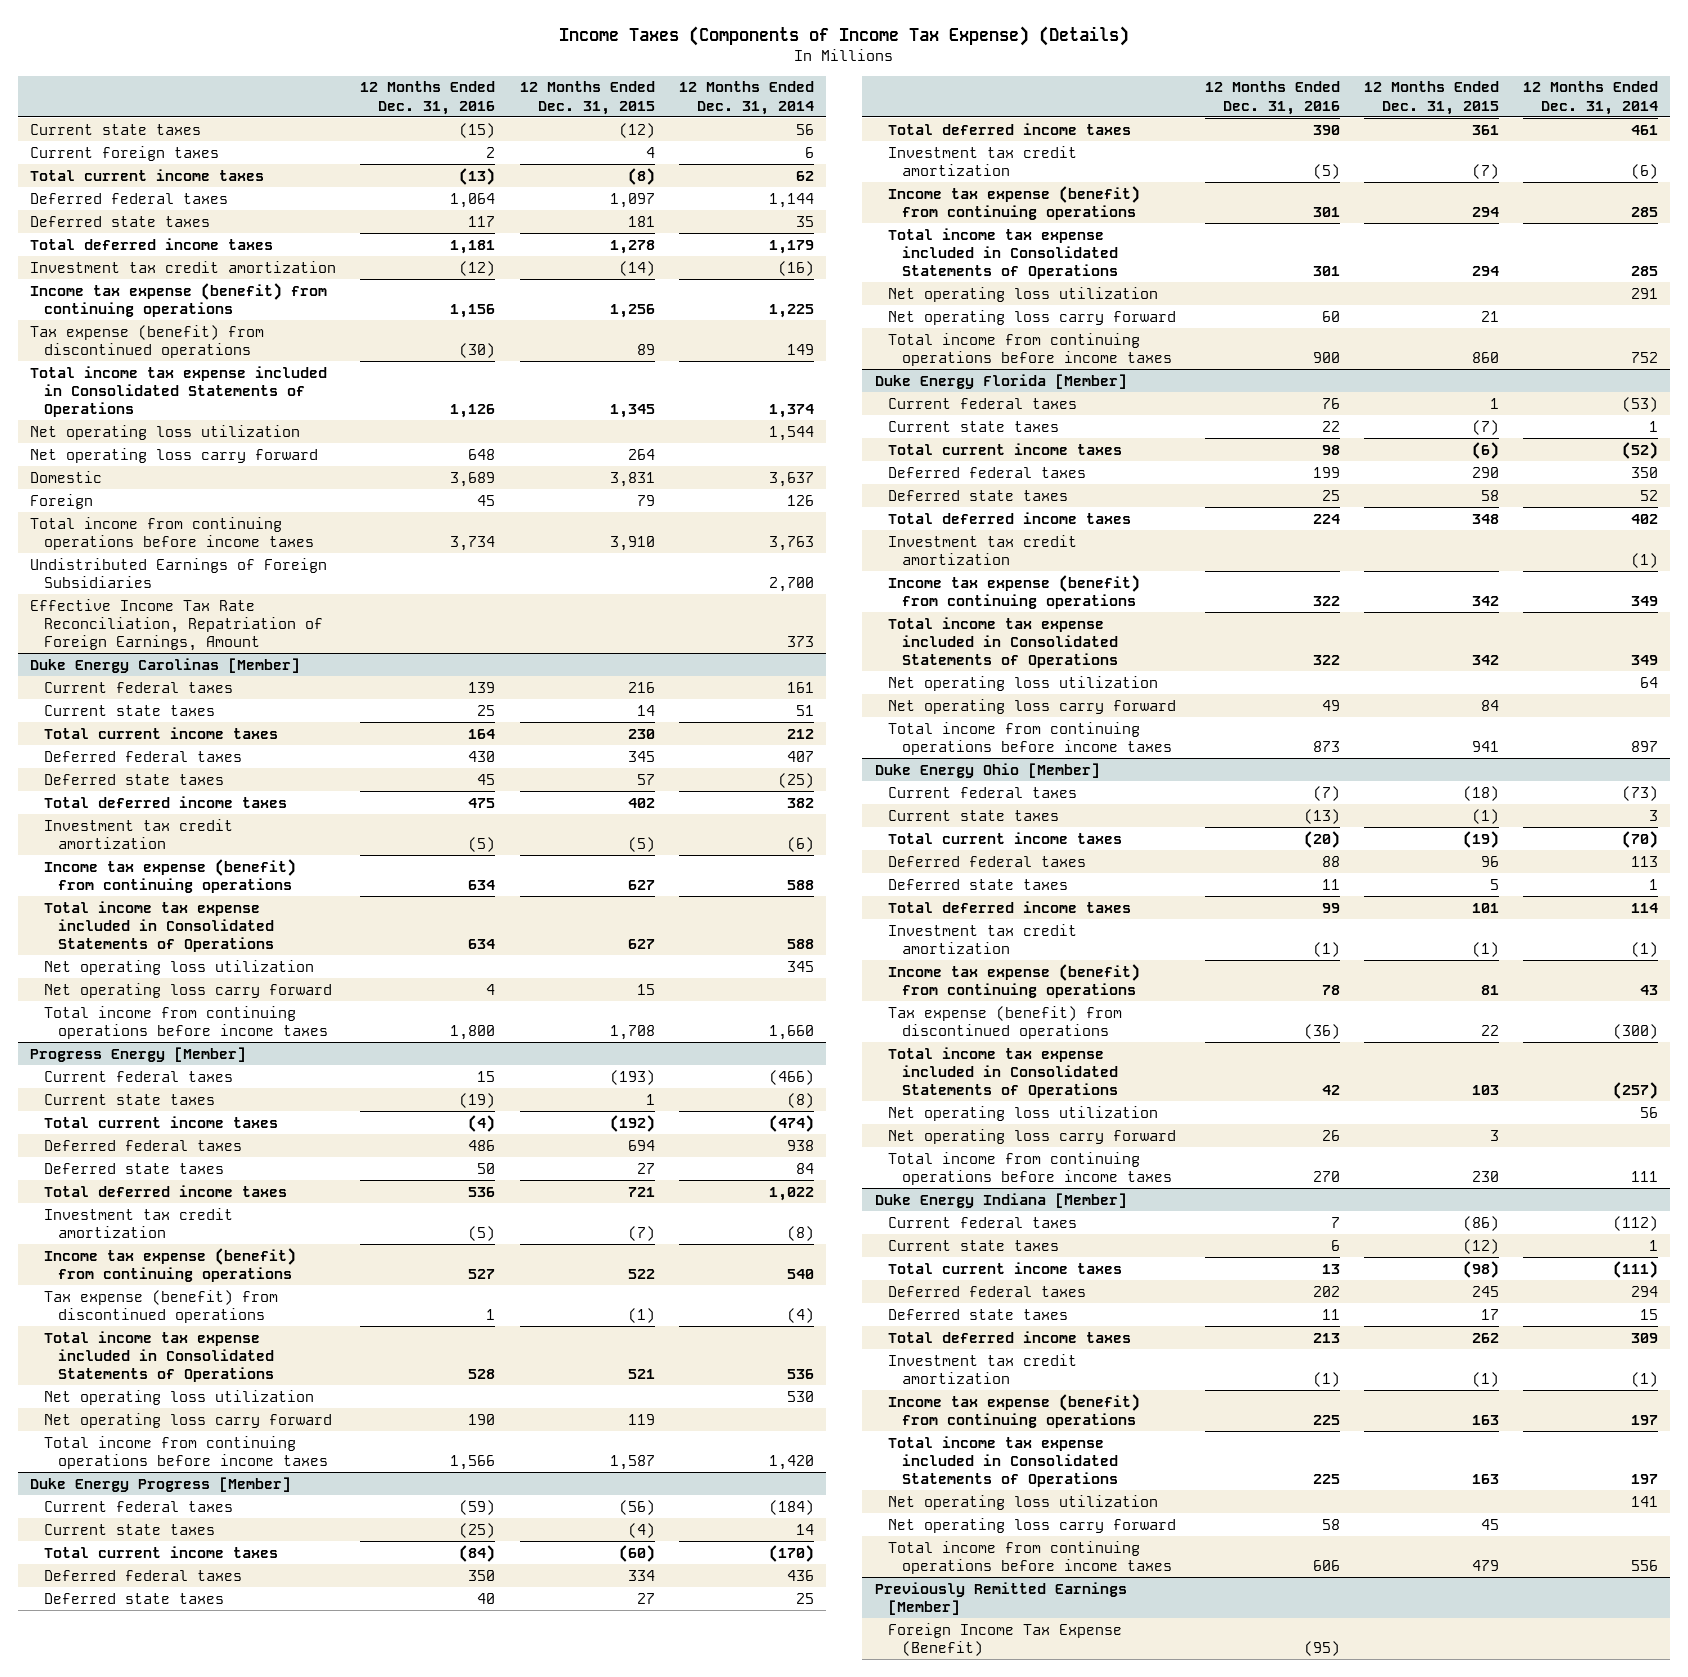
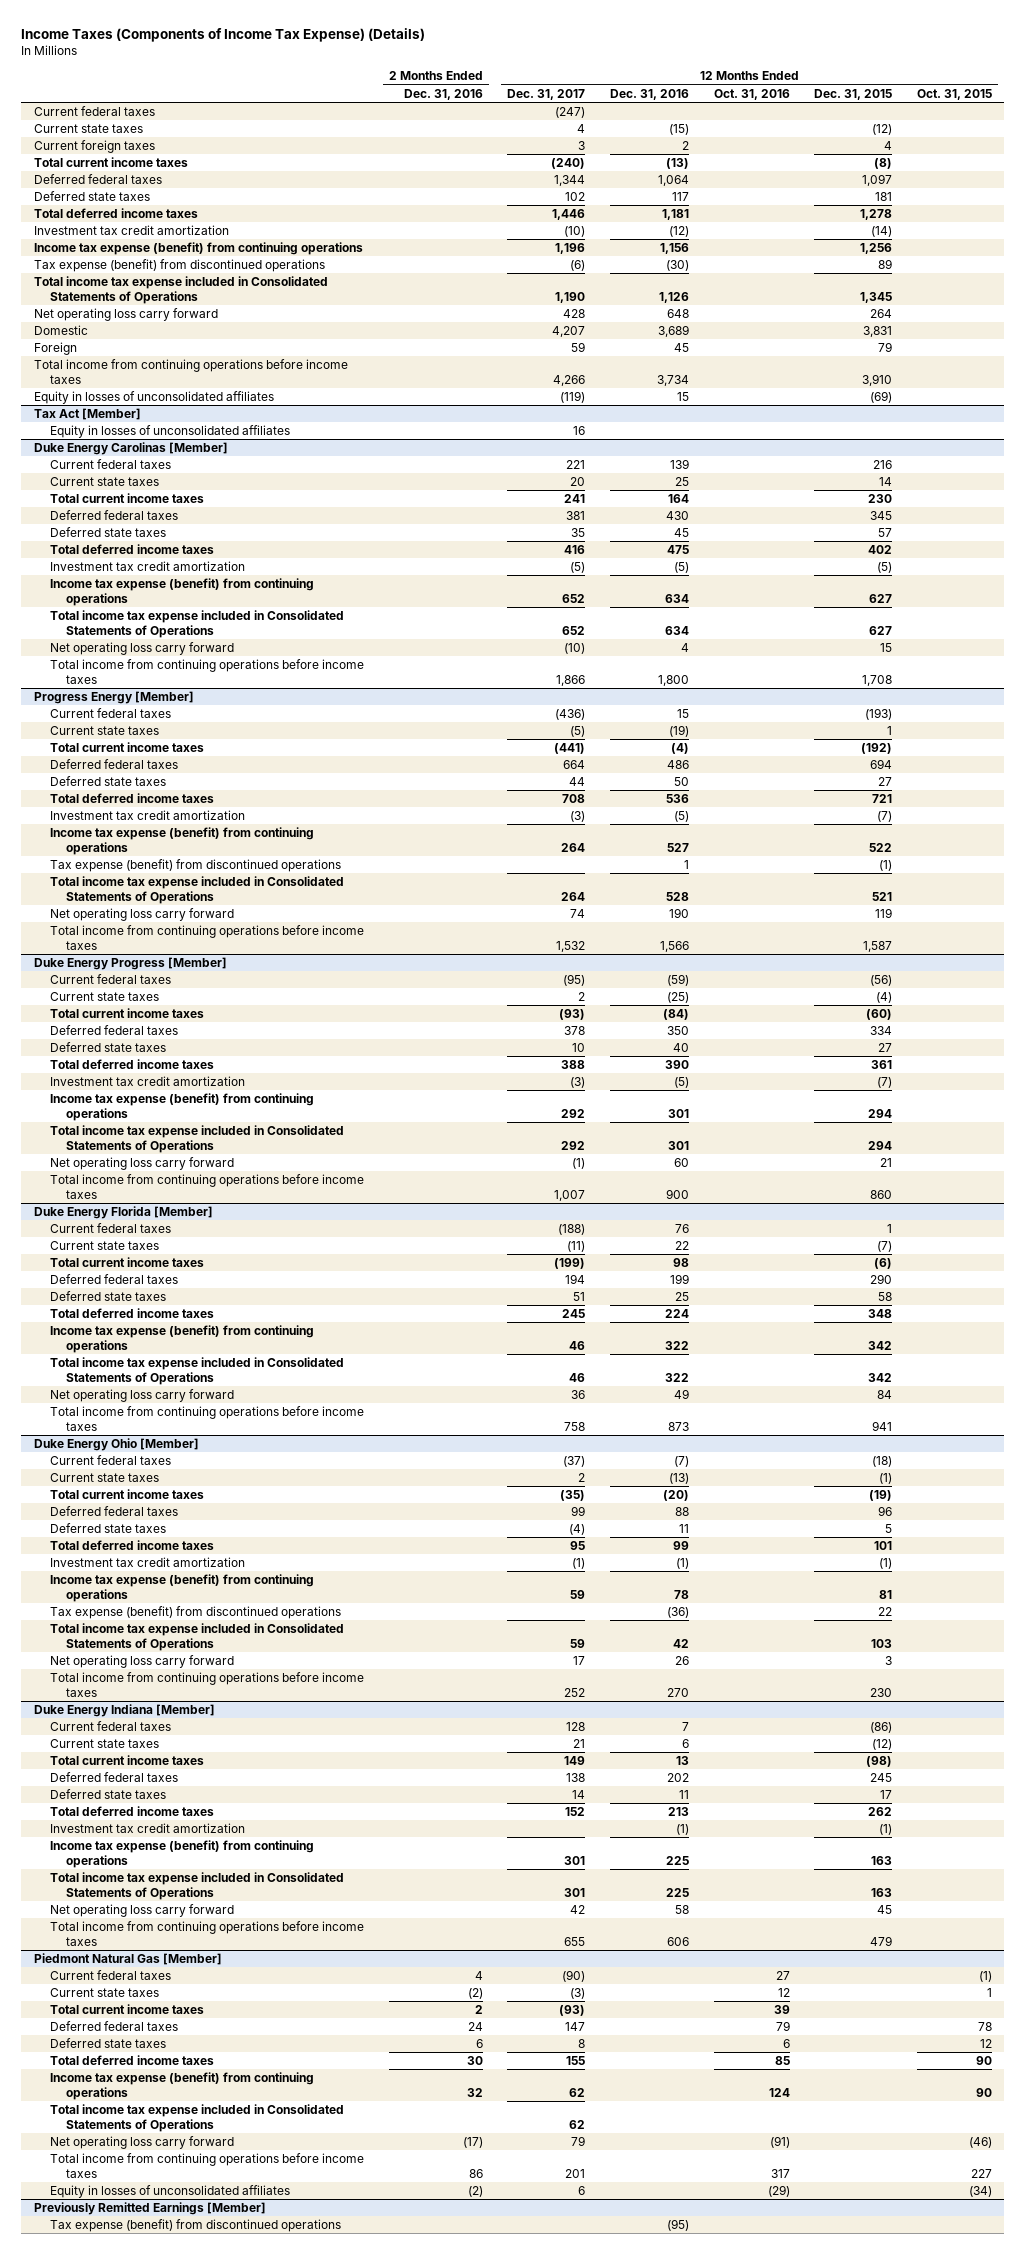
- | 12 Months Ended Dec. 31, 2016 | 12 Months Ended Dec. 31, 2015 | 12 Months Ended Dec. 31, 2014
+ | 2 Months Ended Dec. 31, 2016 | 12 Months Ended Dec. 31, 2017 | 12 Months Ended Dec. 31, 2016 | 12 Months Ended Oct. 31, 2016 | 12 Months Ended Dec. 31, 2015 | 12 Months Ended Oct. 31, 2015
+ Current federal taxes | | (247) | | | |
- Net operating loss utilization | | | 1,544
- Undistributed Earnings of Foreign Subsidiaries | | | 2,700
- Effective Income Tax Rate Reconciliation, Repatriation of Foreign Earnings, Amount | | | 373
+ Equity in losses of unconsolidated affiliates | | (119) | 15 | | (69) |
+ Tax Act [Member]
+ Equity in losses of unconsolidated affiliates | | 16 | | | |
@ Duke Energy Carolinas [Member]
- Net operating loss utilization | | | 345
@ Progress Energy [Member]
- Net operating loss utilization | | | 530
@ Duke Energy Progress [Member]
- Net operating loss utilization | | | 291
@ Duke Energy Florida [Member]
- Investment tax credit amortization | | | (1)
- Net operating loss utilization | | | 64
@ Duke Energy Ohio [Member]
- Net operating loss utilization | | | 56
@ Duke Energy Indiana [Member]
- Net operating loss utilization | | | 141
+ Piedmont Natural Gas [Member]
+ Current federal taxes | 4 | (90) | | 27 | | (1)
+ Current state taxes | (2) | (3) | | 12 | | 1
+ Total current income taxes | 2 | (93) | | 39 | |
+ Deferred federal taxes | 24 | 147 | | 79 | | 78
+ Deferred state taxes | 6 | 8 | | 6 | | 12
+ Total deferred income taxes | 30 | 155 | | 85 | | 90
+ Income tax expense (benefit) from continuing operations | 32 | 62 | | 124 | | 90
+ Total income tax expense included in Consolidated Statements of Operations | | 62 | | | |
+ Net operating loss carry forward | (17) | 79 | | (91) | | (46)
+ Total income from continuing operations before income taxes | 86 | 201 | | 317 | | 227
+ Equity in losses of unconsolidated affiliates | (2) | 6 | | (29) | | (34)
@ Previously Remitted Earnings [Member]
- Foreign Income Tax Expense (Benefit) | (95) | |
+ Tax expense (benefit) from discontinued operations | | | (95) | | |

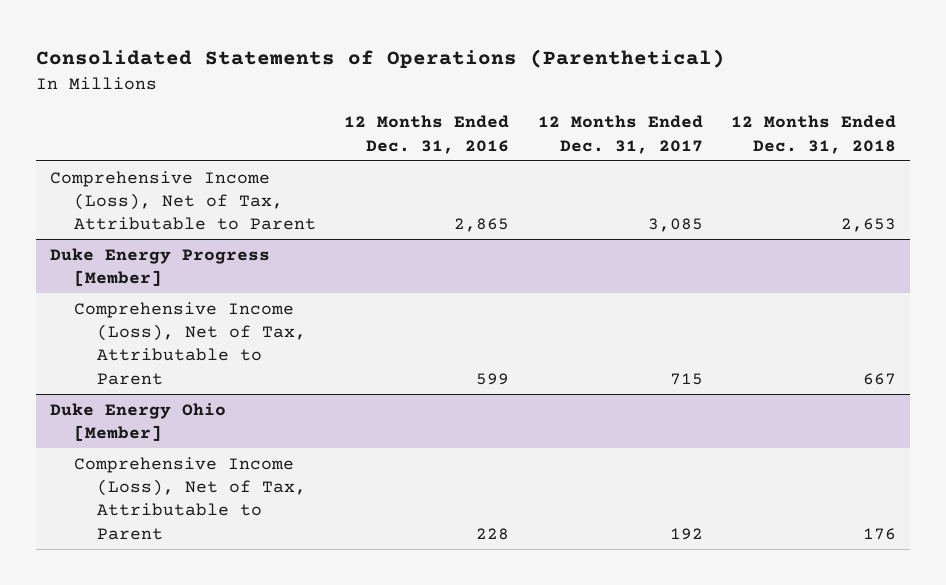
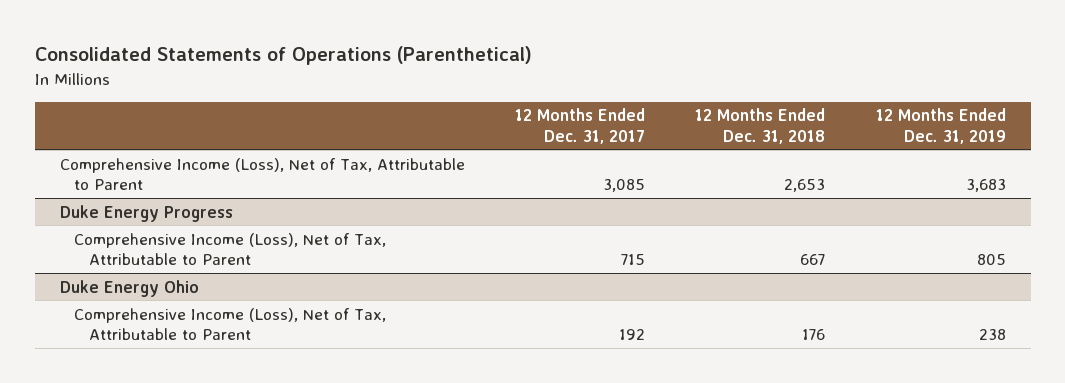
- | 12 Months Ended Dec. 31, 2016 | 12 Months Ended Dec. 31, 2017 | 12 Months Ended Dec. 31, 2018
+ | 12 Months Ended Dec. 31, 2017 | 12 Months Ended Dec. 31, 2018 | 12 Months Ended Dec. 31, 2019
- Duke Energy Progress [Member]
+ Duke Energy Progress
- Duke Energy Ohio [Member]
+ Duke Energy Ohio

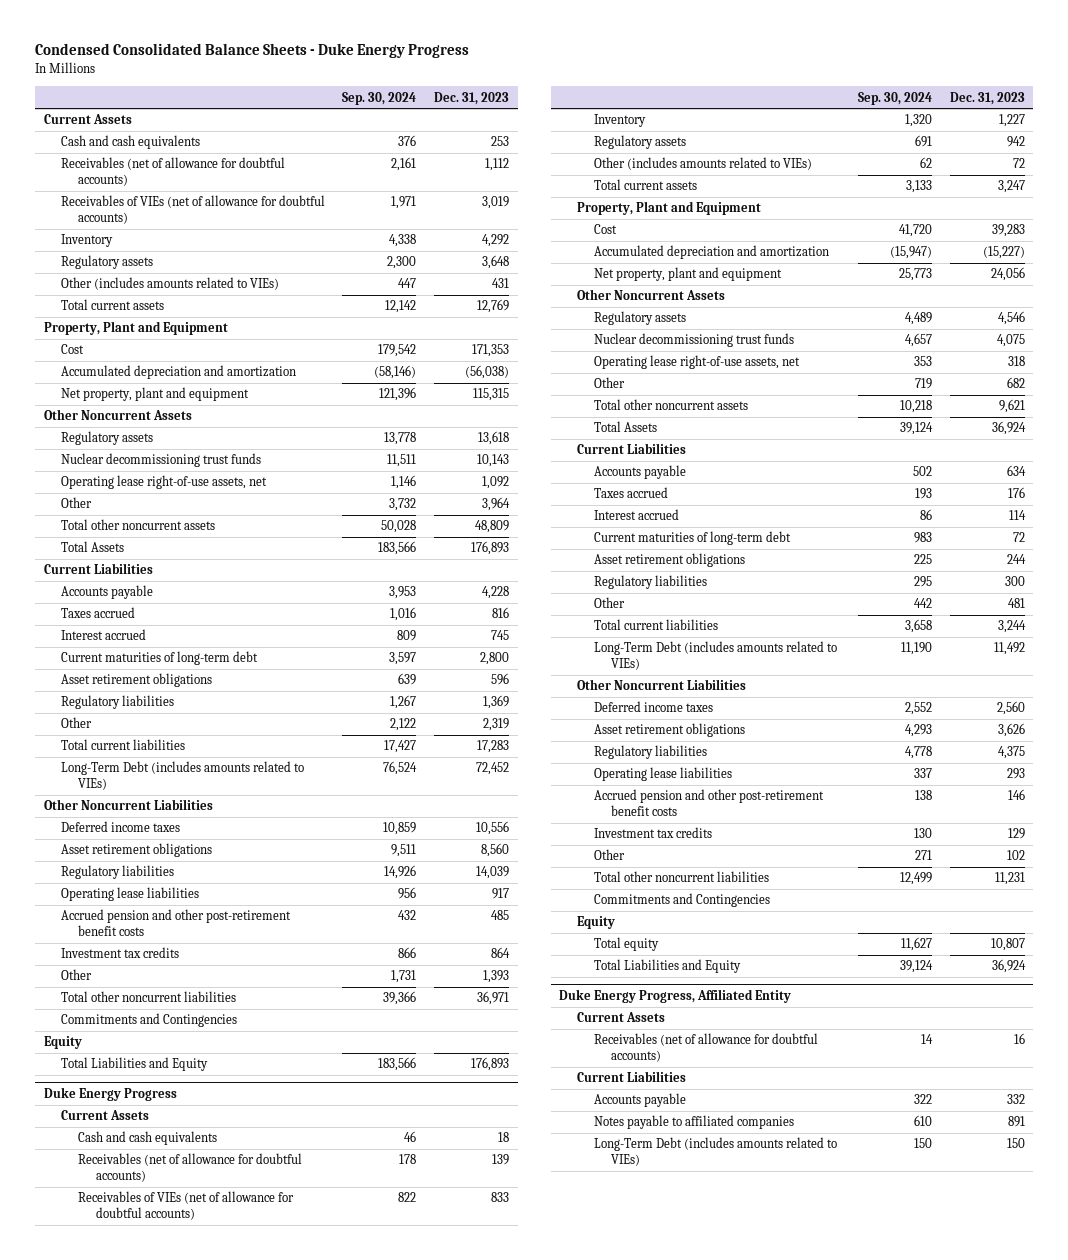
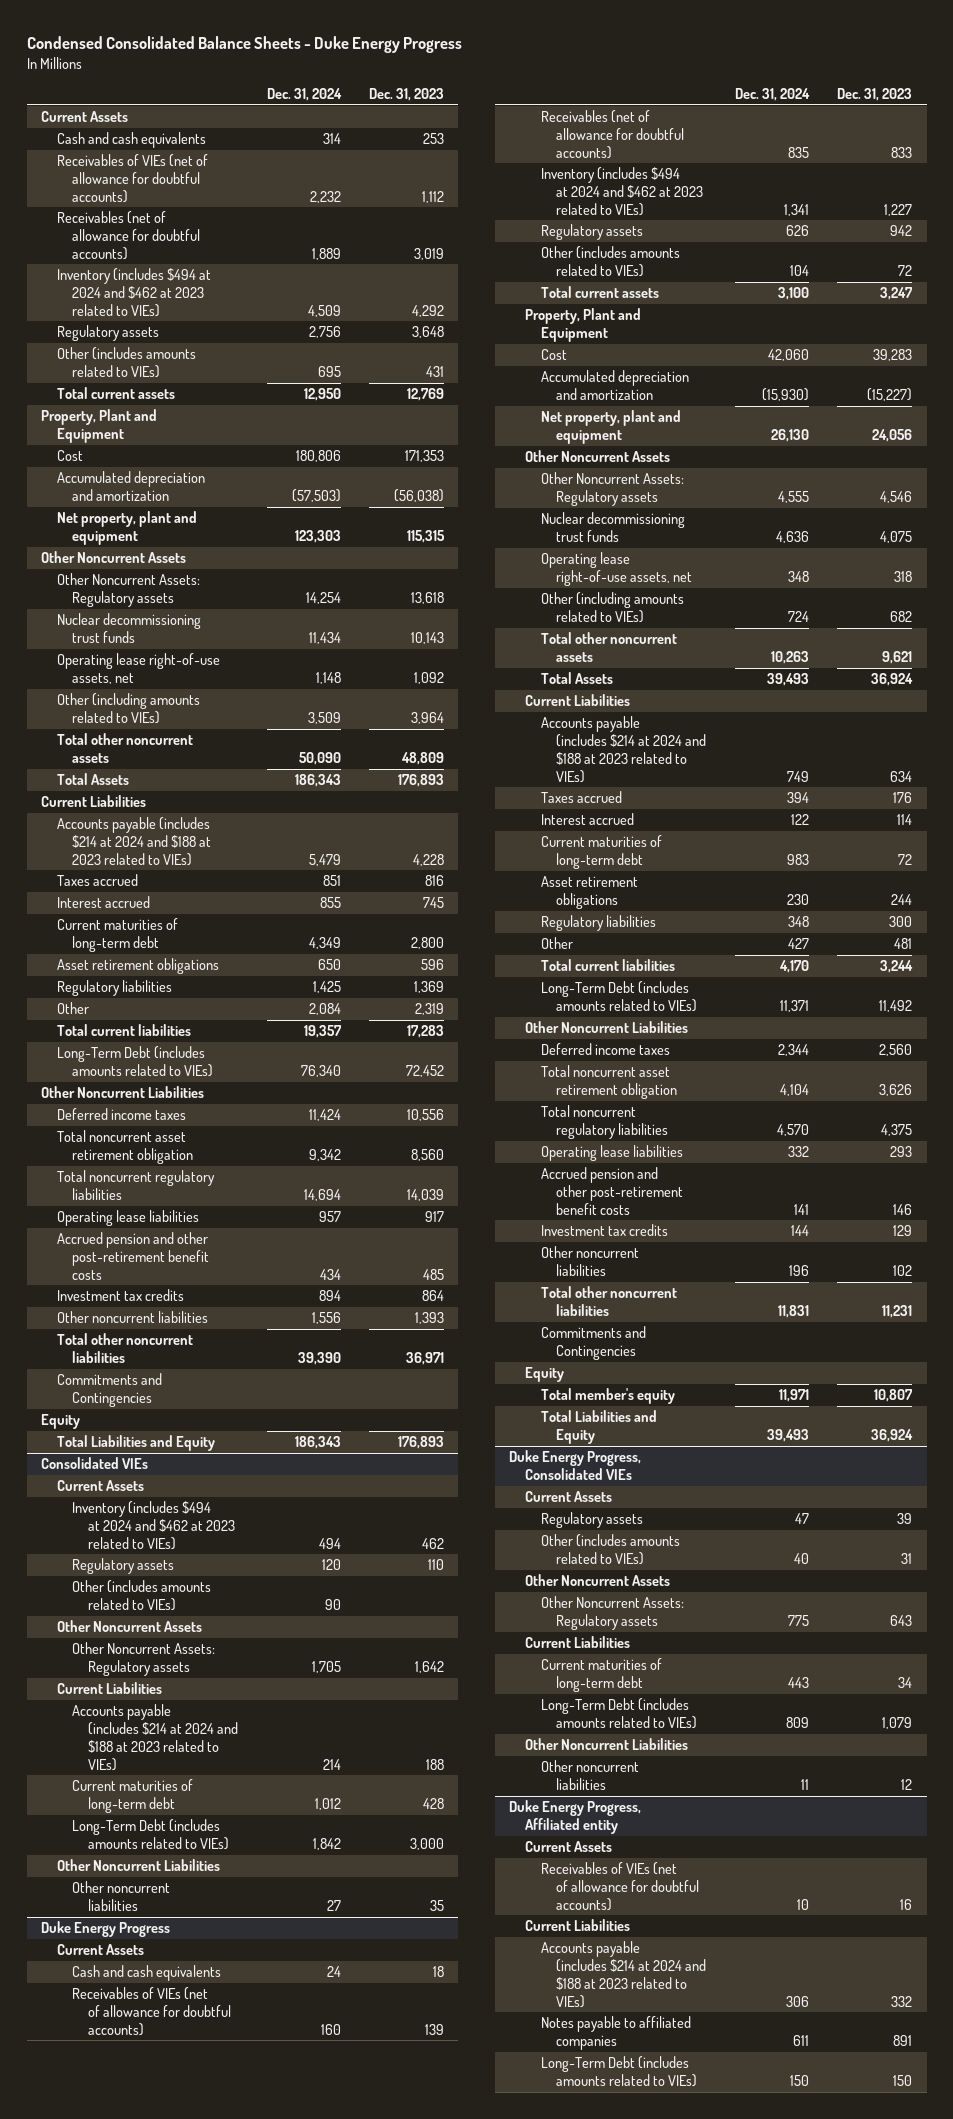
- | Sep. 30, 2024 | Dec. 31, 2023
+ | Dec. 31, 2024 | Dec. 31, 2023
- Receivables (net of allowance for doubtful accounts) | 2,161 | 1,112
- Receivables of VIEs (net of allowance for doubtful accounts) | 1,971 | 3,019
- Inventory | 4,338 | 4,292
+ Receivables of VIEs (net of allowance for doubtful accounts) | 2,232 | 1,112
+ Receivables (net of allowance for doubtful accounts) | 1,889 | 3,019
+ Inventory (includes $494 at 2024 and $462 at 2023 related to VIEs) | 4,509 | 4,292
- Regulatory assets | 13,778 | 13,618
+ Other Noncurrent Assets: Regulatory assets | 14,254 | 13,618
- Other | 3,732 | 3,964
+ Other (including amounts related to VIEs) | 3,509 | 3,964
- Accounts payable | 3,953 | 4,228
+ Accounts payable (includes $214 at 2024 and $188 at 2023 related to VIEs) | 5,479 | 4,228
- Asset retirement obligations | 9,511 | 8,560
- Regulatory liabilities | 14,926 | 14,039
+ Total noncurrent asset retirement obligation | 9,342 | 8,560
+ Total noncurrent regulatory liabilities | 14,694 | 14,039
- Other | 1,731 | 1,393
+ Other noncurrent liabilities | 1,556 | 1,393
+ Consolidated VIEs
+ Current Assets
+ Inventory (includes $494 at 2024 and $462 at 2023 related to VIEs) | 494 | 462
+ Regulatory assets | 120 | 110
+ Other (includes amounts related to VIEs) | 90 |
+ Other Noncurrent Assets
+ Other Noncurrent Assets: Regulatory assets | 1,705 | 1,642
+ Current Liabilities
+ Accounts payable (includes $214 at 2024 and $188 at 2023 related to VIEs) | 214 | 188
+ Current maturities of long-term debt | 1,012 | 428
+ Long-Term Debt (includes amounts related to VIEs) | 1,842 | 3,000
+ Other Noncurrent Liabilities
+ Other noncurrent liabilities | 27 | 35
@ Duke Energy Progress
- Receivables (net of allowance for doubtful accounts) | 178 | 139
- Receivables of VIEs (net of allowance for doubtful accounts) | 822 | 833
- Inventory | 1,320 | 1,227
+ Receivables of VIEs (net of allowance for doubtful accounts) | 160 | 139
+ Receivables (net of allowance for doubtful accounts) | 835 | 833
+ Inventory (includes $494 at 2024 and $462 at 2023 related to VIEs) | 1,341 | 1,227
- Regulatory assets | 4,489 | 4,546
+ Other Noncurrent Assets: Regulatory assets | 4,555 | 4,546
- Other | 719 | 682
+ Other (including amounts related to VIEs) | 724 | 682
- Accounts payable | 502 | 634
+ Accounts payable (includes $214 at 2024 and $188 at 2023 related to VIEs) | 749 | 634
- Asset retirement obligations | 4,293 | 3,626
- Regulatory liabilities | 4,778 | 4,375
+ Total noncurrent asset retirement obligation | 4,104 | 3,626
+ Total noncurrent regulatory liabilities | 4,570 | 4,375
- Other | 271 | 102
+ Other noncurrent liabilities | 196 | 102
- Total equity | 11,627 | 10,807
+ Total member's equity | 11,971 | 10,807
- Duke Energy Progress, Affiliated Entity
+ Duke Energy Progress, Consolidated VIEs
- Receivables (net of allowance for doubtful accounts) | 14 | 16
+ Regulatory assets | 47 | 39
+ Other (includes amounts related to VIEs) | 40 | 31
+ Other Noncurrent Assets
+ Other Noncurrent Assets: Regulatory assets | 775 | 643
- Accounts payable | 322 | 332
+ Current maturities of long-term debt | 443 | 34
+ Long-Term Debt (includes amounts related to VIEs) | 809 | 1,079
+ Other Noncurrent Liabilities
+ Other noncurrent liabilities | 11 | 12
+ Duke Energy Progress, Affiliated entity
+ Current Assets
+ Receivables of VIEs (net of allowance for doubtful accounts) | 10 | 16
+ Current Liabilities
+ Accounts payable (includes $214 at 2024 and $188 at 2023 related to VIEs) | 306 | 332

